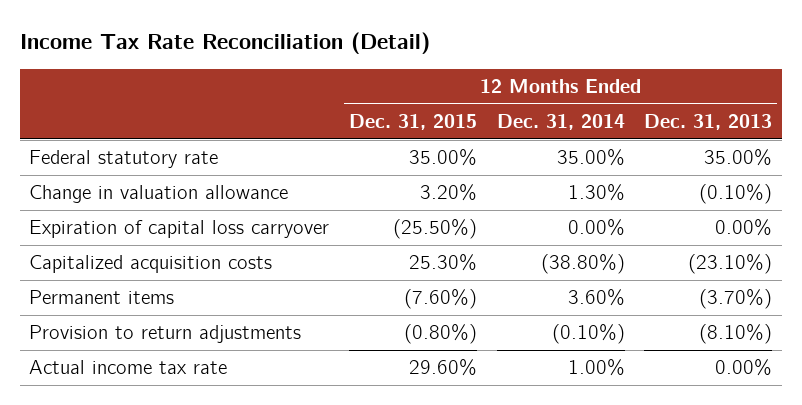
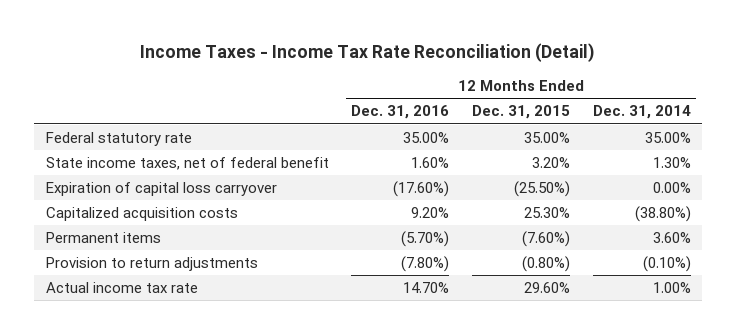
- Income Tax Rate Reconciliation (Detail)
+ Income Taxes - Income Tax Rate Reconciliation (Detail)
- | 12 Months Ended Dec. 31, 2015 | 12 Months Ended Dec. 31, 2014 | 12 Months Ended Dec. 31, 2013
+ | 12 Months Ended Dec. 31, 2016 | 12 Months Ended Dec. 31, 2015 | 12 Months Ended Dec. 31, 2014
- Change in valuation allowance | 3.20% | 1.30% | (0.10%)
+ State income taxes, net of federal benefit | 1.60% | 3.20% | 1.30%

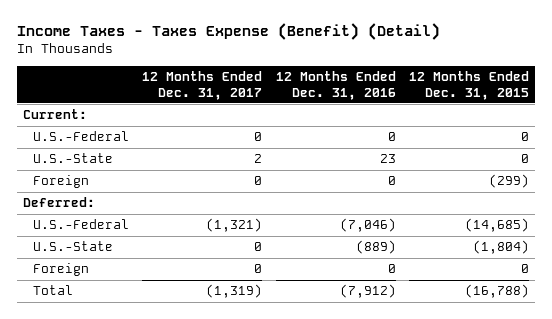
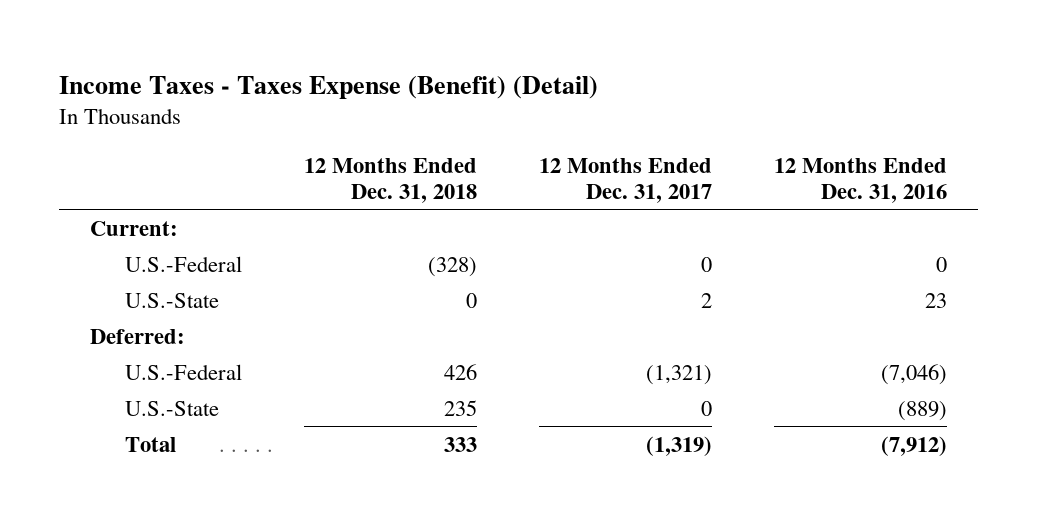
- | 12 Months Ended Dec. 31, 2017 | 12 Months Ended Dec. 31, 2016 | 12 Months Ended Dec. 31, 2015
+ | 12 Months Ended Dec. 31, 2018 | 12 Months Ended Dec. 31, 2017 | 12 Months Ended Dec. 31, 2016
- Foreign | 0 | 0 | (299)
- Foreign | 0 | 0 | 0

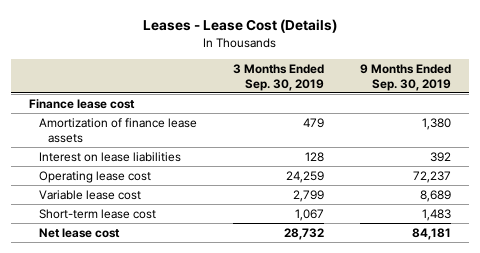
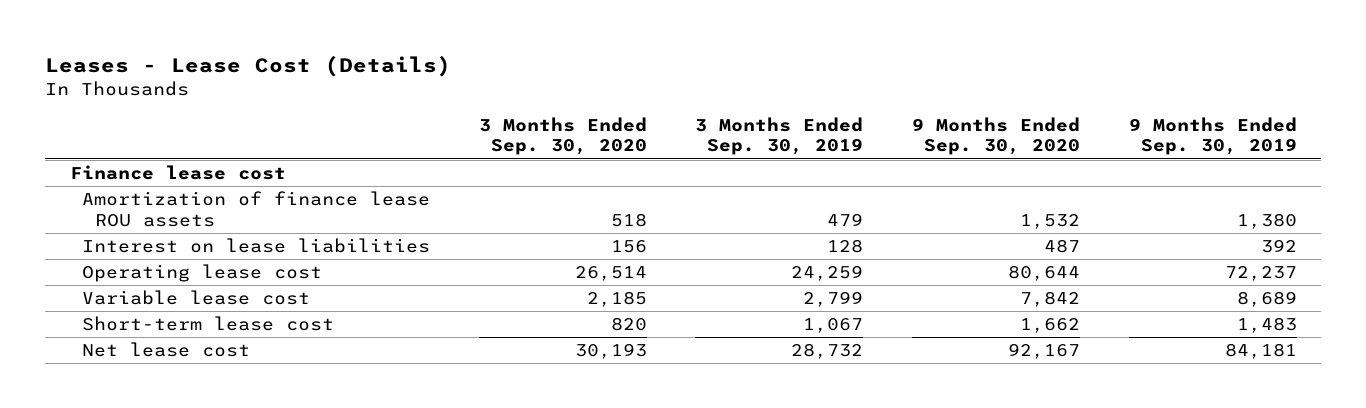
- | 3 Months Ended Sep. 30, 2019 | 9 Months Ended Sep. 30, 2019
+ | 3 Months Ended Sep. 30, 2020 | 3 Months Ended Sep. 30, 2019 | 9 Months Ended Sep. 30, 2020 | 9 Months Ended Sep. 30, 2019
- Amortization of finance lease assets | 479 | 1,380
+ Amortization of finance lease ROU assets | 518 | 479 | 1,532 | 1,380

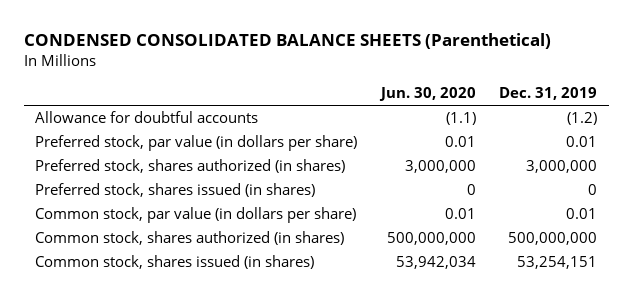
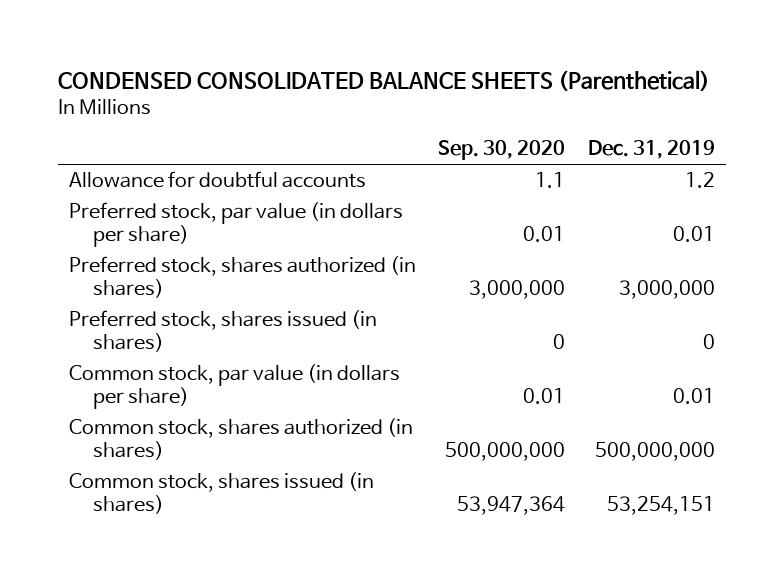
- | Jun. 30, 2020 | Dec. 31, 2019
+ | Sep. 30, 2020 | Dec. 31, 2019
- Allowance for doubtful accounts | (1.1) | (1.2)
+ Allowance for doubtful accounts | 1.1 | 1.2

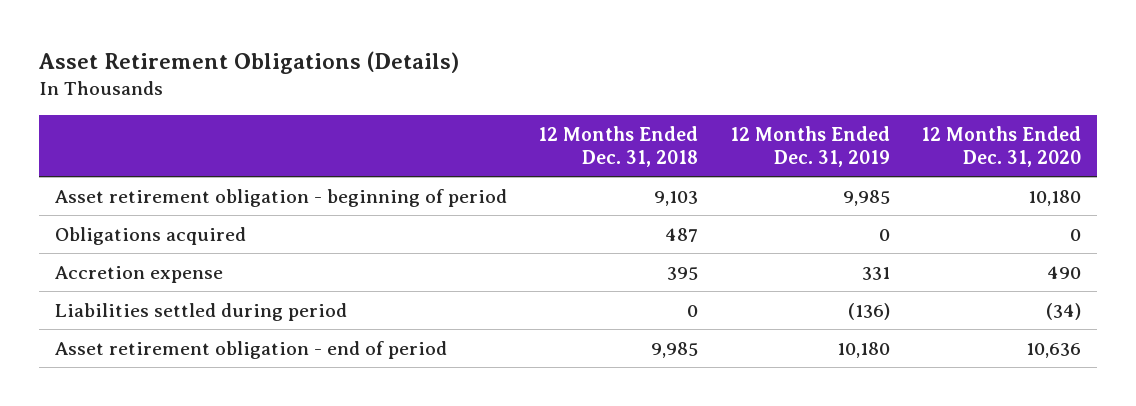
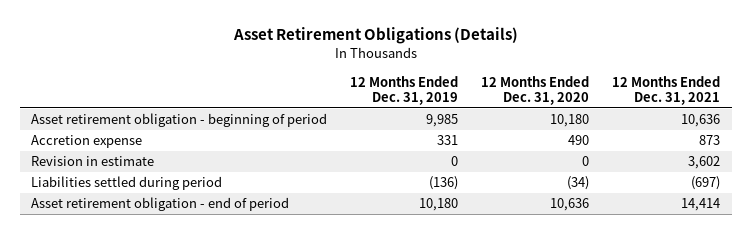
- | 12 Months Ended Dec. 31, 2018 | 12 Months Ended Dec. 31, 2019 | 12 Months Ended Dec. 31, 2020
+ | 12 Months Ended Dec. 31, 2019 | 12 Months Ended Dec. 31, 2020 | 12 Months Ended Dec. 31, 2021
- Obligations acquired | 487 | 0 | 0
+ Revision in estimate | 0 | 0 | 3,602

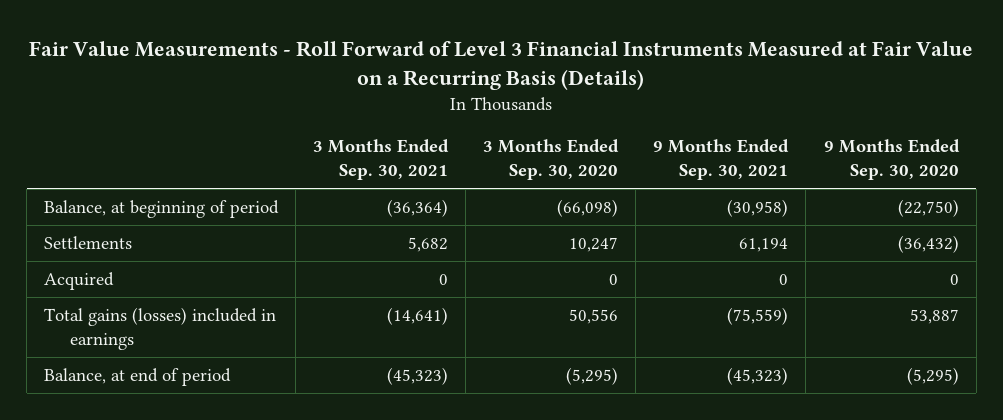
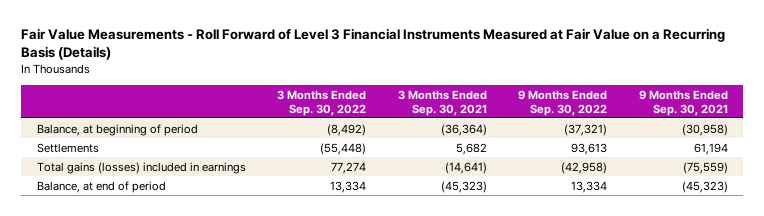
- | 3 Months Ended Sep. 30, 2021 | 3 Months Ended Sep. 30, 2020 | 9 Months Ended Sep. 30, 2021 | 9 Months Ended Sep. 30, 2020
+ | 3 Months Ended Sep. 30, 2022 | 3 Months Ended Sep. 30, 2021 | 9 Months Ended Sep. 30, 2022 | 9 Months Ended Sep. 30, 2021
- Acquired | 0 | 0 | 0 | 0

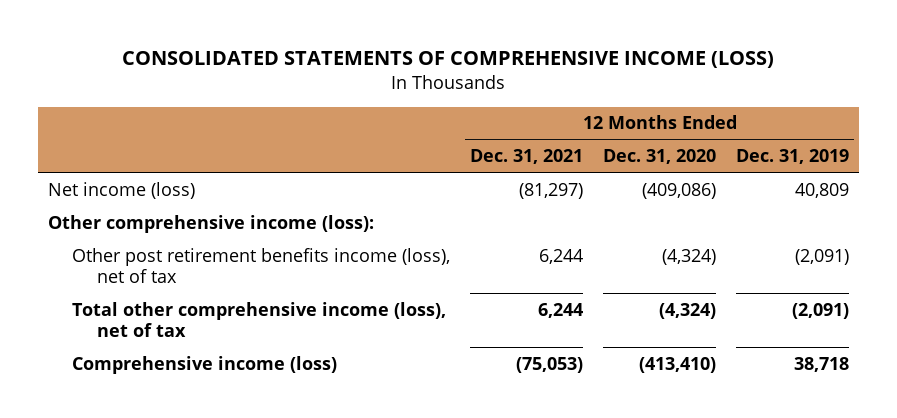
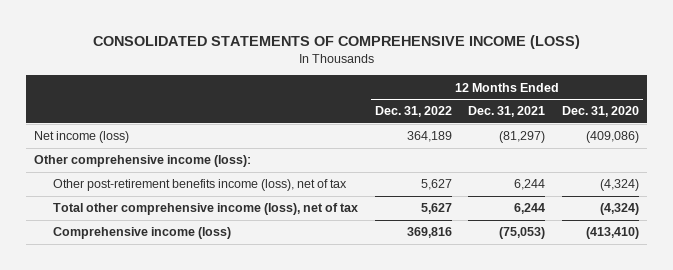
- | 12 Months Ended Dec. 31, 2021 | 12 Months Ended Dec. 31, 2020 | 12 Months Ended Dec. 31, 2019
+ | 12 Months Ended Dec. 31, 2022 | 12 Months Ended Dec. 31, 2021 | 12 Months Ended Dec. 31, 2020
- Other post retirement benefits income (loss), net of tax | 6,244 | (4,324) | (2,091)
+ Other post-retirement benefits income (loss), net of tax | 5,627 | 6,244 | (4,324)

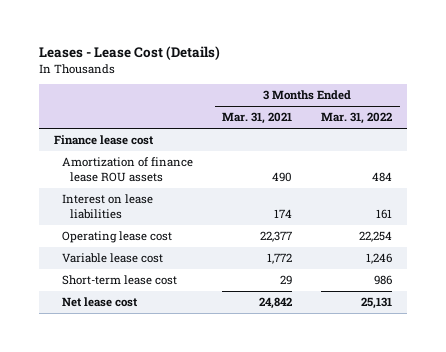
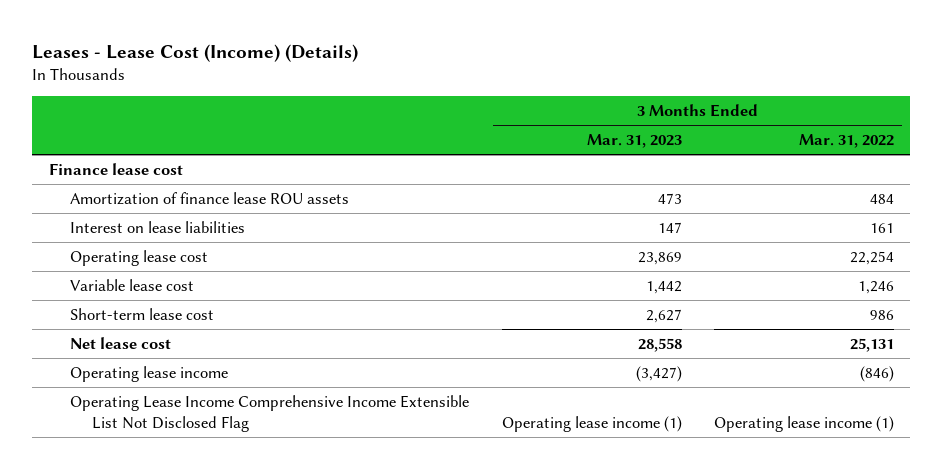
- Leases - Lease Cost (Details)
+ Leases - Lease Cost (Income) (Details)
- | 3 Months Ended Mar. 31, 2021 | 3 Months Ended Mar. 31, 2022
+ | 3 Months Ended Mar. 31, 2023 | 3 Months Ended Mar. 31, 2022
+ Operating lease income | (3,427) | (846)
+ Operating Lease Income Comprehensive Income Extensible List Not Disclosed Flag | Operating lease income (1) | Operating lease income (1)

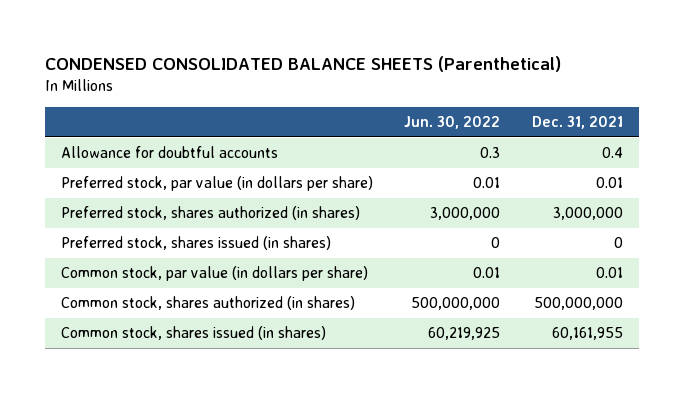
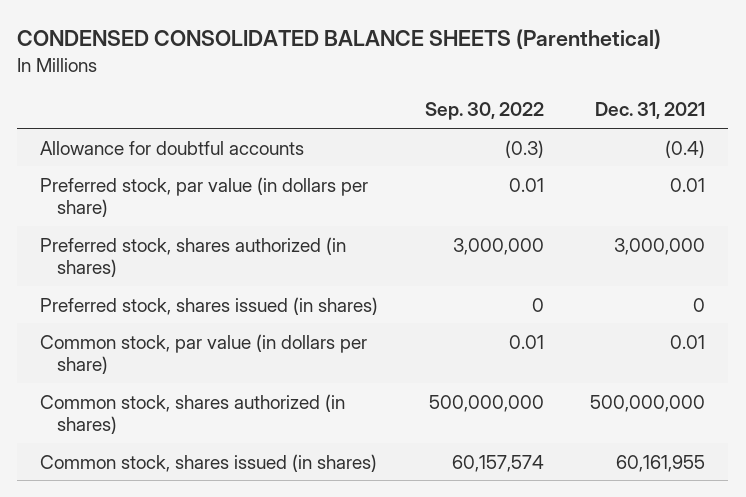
- | Jun. 30, 2022 | Dec. 31, 2021
+ | Sep. 30, 2022 | Dec. 31, 2021
- Allowance for doubtful accounts | 0.3 | 0.4
+ Allowance for doubtful accounts | (0.3) | (0.4)

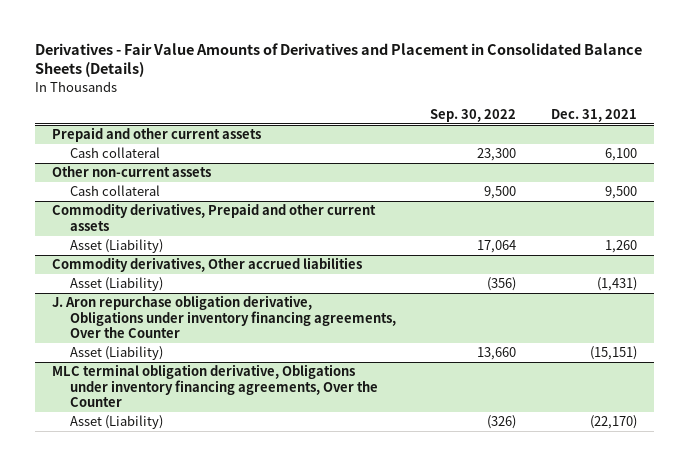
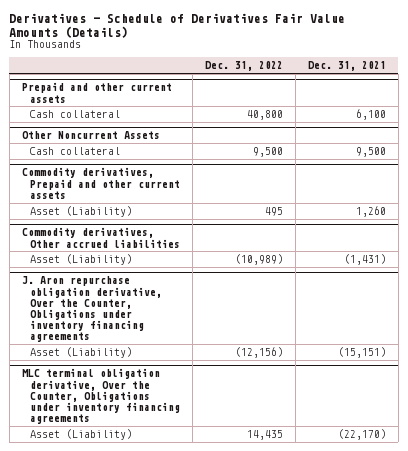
- Derivatives - Fair Value Amounts of Derivatives and Placement in Consolidated Balance Sheets (Details)
+ Derivatives - Schedule of Derivatives Fair Value Amounts (Details)
- | Sep. 30, 2022 | Dec. 31, 2021
+ | Dec. 31, 2022 | Dec. 31, 2021
- Other non-current assets
+ Other Noncurrent Assets
- J. Aron repurchase obligation derivative, Obligations under inventory financing agreements, Over the Counter
+ J. Aron repurchase obligation derivative, Over the Counter, Obligations under inventory financing agreements
- MLC terminal obligation derivative, Obligations under inventory financing agreements, Over the Counter
+ MLC terminal obligation derivative, Over the Counter, Obligations under inventory financing agreements

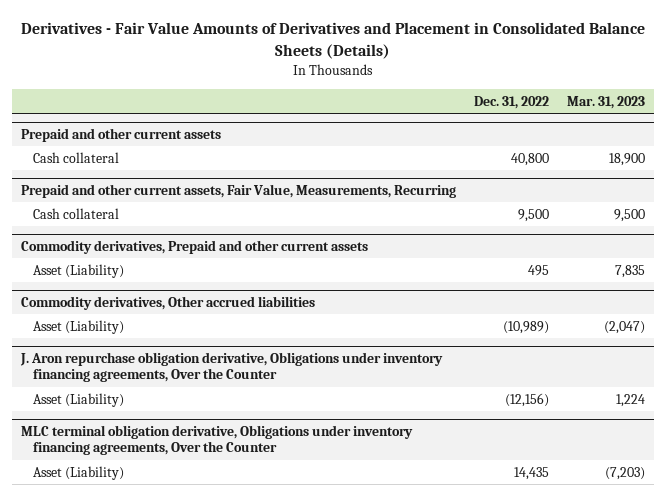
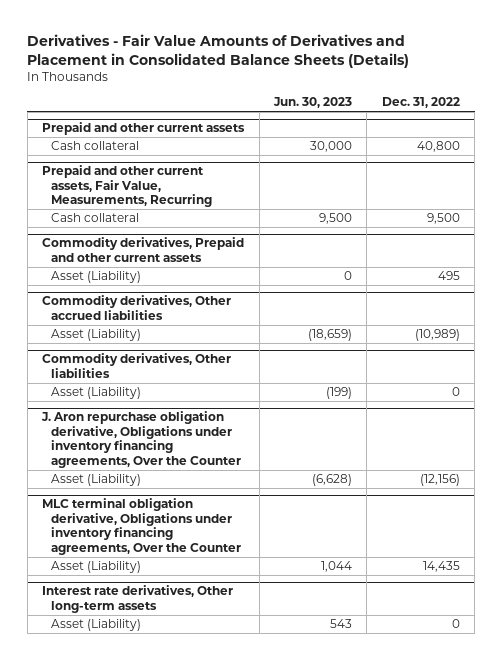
- | Dec. 31, 2022 | Mar. 31, 2023
+ | Jun. 30, 2023 | Dec. 31, 2022
+ Commodity derivatives, Other liabilities
+ Asset (Liability) | (199) | 0
+ Interest rate derivatives, Other long-term assets
+ Asset (Liability) | 543 | 0

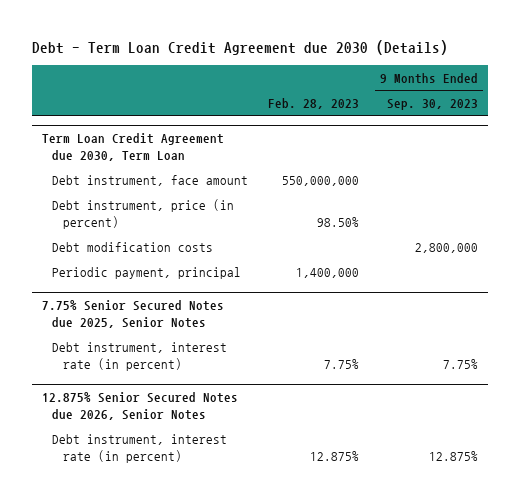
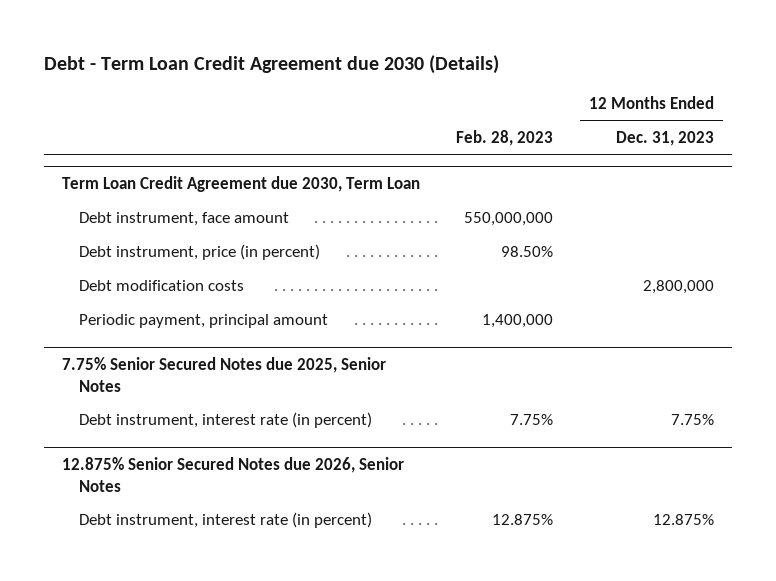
- | Feb. 28, 2023 | 9 Months Ended Sep. 30, 2023
+ | Feb. 28, 2023 | 12 Months Ended Dec. 31, 2023
@ Term Loan Credit Agreement due 2030, Term Loan
- Periodic payment, principal | 1,400,000 |
+ Periodic payment, principal amount | 1,400,000 |

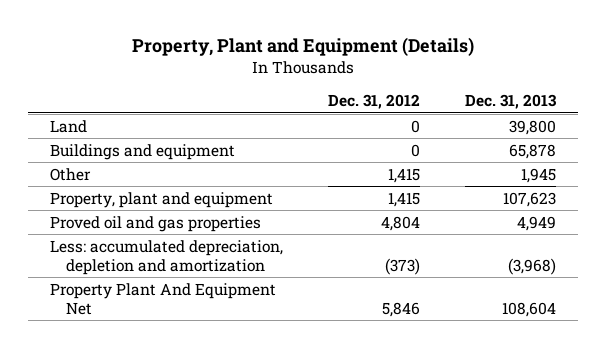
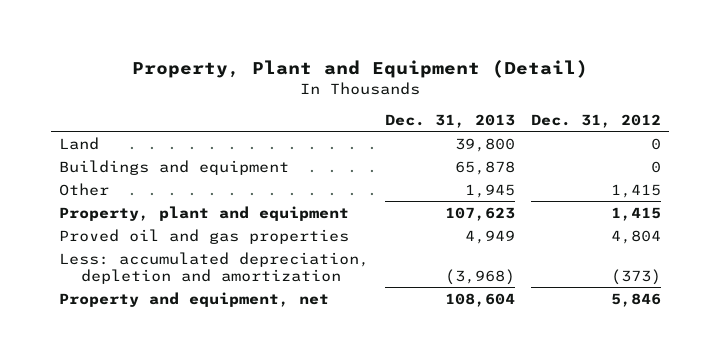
- Property, Plant and Equipment (Details)
+ Property, Plant and Equipment (Detail)
- | Dec. 31, 2012 | Dec. 31, 2013
+ | Dec. 31, 2013 | Dec. 31, 2012
- Property Plant And Equipment Net | 5,846 | 108,604
+ Property and equipment, net | 108,604 | 5,846

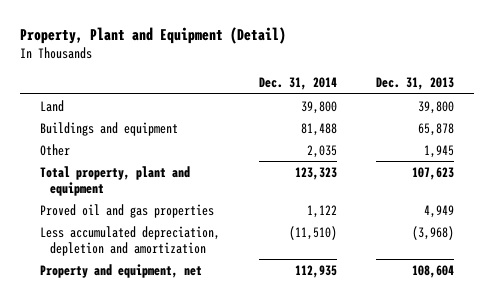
- | Dec. 31, 2013 | Dec. 31, 2012
+ | Dec. 31, 2014 | Dec. 31, 2013
- Property, plant and equipment | 107,623 | 1,415
+ Total property, plant and equipment | 123,323 | 107,623
- Less: accumulated depreciation, depletion and amortization | (3,968) | (373)
+ Less accumulated depreciation, depletion and amortization | (11,510) | (3,968)

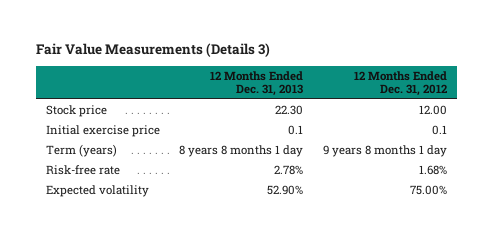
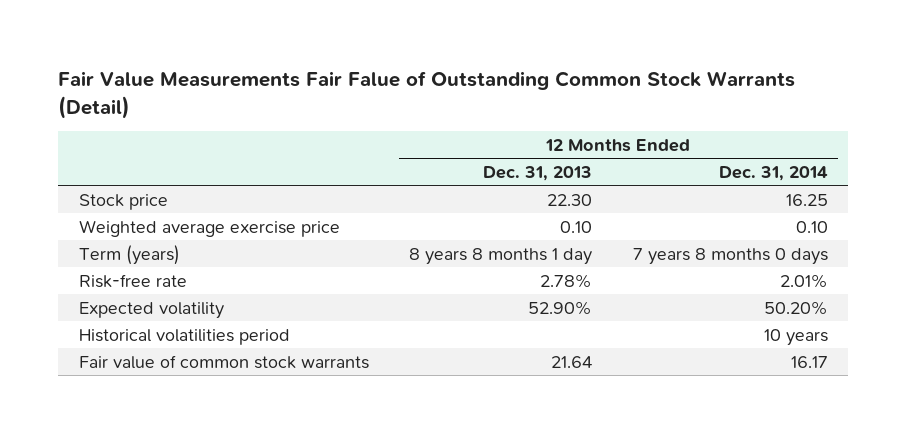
- Fair Value Measurements (Details 3)
+ Fair Value Measurements Fair Falue of Outstanding Common Stock Warrants (Detail)
- | 12 Months Ended Dec. 31, 2013 | 12 Months Ended Dec. 31, 2012
+ | 12 Months Ended Dec. 31, 2013 | 12 Months Ended Dec. 31, 2014
- Initial exercise price | 0.1 | 0.1
+ Weighted average exercise price | 0.10 | 0.10
+ Historical volatilities period | | 10 years
+ Fair value of common stock warrants | 21.64 | 16.17

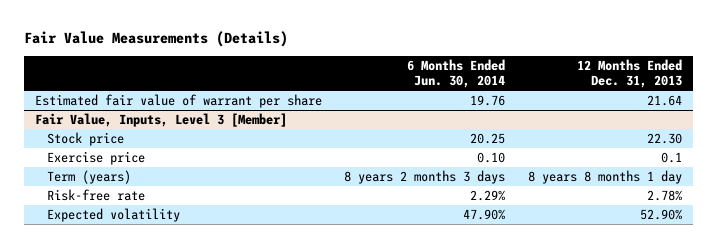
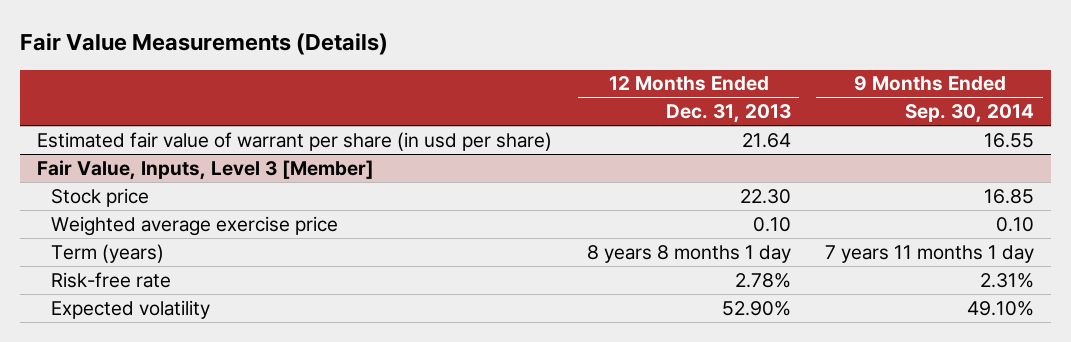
- | 6 Months Ended Jun. 30, 2014 | 12 Months Ended Dec. 31, 2013
+ | 12 Months Ended Dec. 31, 2013 | 9 Months Ended Sep. 30, 2014
- Estimated fair value of warrant per share | 19.76 | 21.64
+ Estimated fair value of warrant per share (in usd per share) | 21.64 | 16.55
@ Fair Value, Inputs, Level 3 [Member]
- Exercise price | 0.10 | 0.1
+ Weighted average exercise price | 0.10 | 0.10

